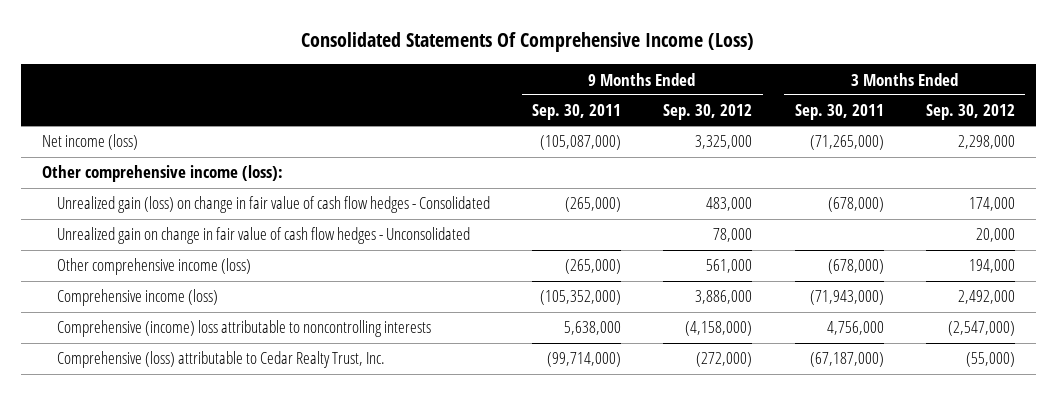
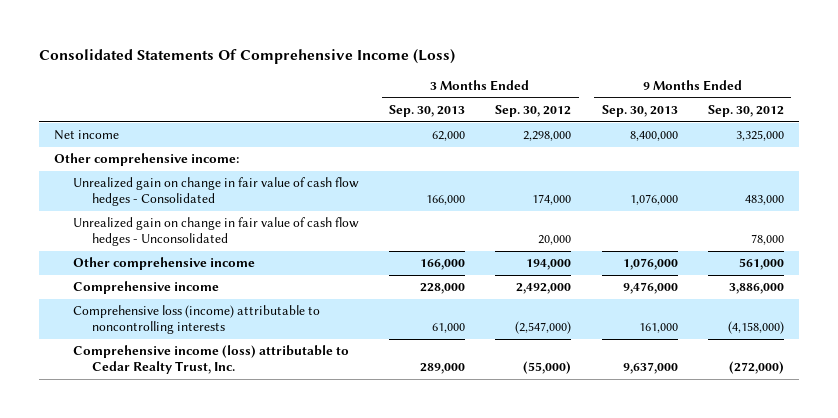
- | 9 Months Ended Sep. 30, 2011 | 9 Months Ended Sep. 30, 2012 | 3 Months Ended Sep. 30, 2011 | 3 Months Ended Sep. 30, 2012
+ | 3 Months Ended Sep. 30, 2013 | 3 Months Ended Sep. 30, 2012 | 9 Months Ended Sep. 30, 2013 | 9 Months Ended Sep. 30, 2012
- Net income (loss) | (105,087,000) | 3,325,000 | (71,265,000) | 2,298,000
- Other comprehensive income (loss):
- Unrealized gain (loss) on change in fair value of cash flow hedges - Consolidated | (265,000) | 483,000 | (678,000) | 174,000
+ Net income | 62,000 | 2,298,000 | 8,400,000 | 3,325,000
+ Other comprehensive income:
+ Unrealized gain on change in fair value of cash flow hedges - Consolidated | 166,000 | 174,000 | 1,076,000 | 483,000
- Other comprehensive income (loss) | (265,000) | 561,000 | (678,000) | 194,000
- Comprehensive income (loss) | (105,352,000) | 3,886,000 | (71,943,000) | 2,492,000
- Comprehensive (income) loss attributable to noncontrolling interests | 5,638,000 | (4,158,000) | 4,756,000 | (2,547,000)
- Comprehensive (loss) attributable to Cedar Realty Trust, Inc. | (99,714,000) | (272,000) | (67,187,000) | (55,000)
+ Other comprehensive income | 166,000 | 194,000 | 1,076,000 | 561,000
+ Comprehensive income | 228,000 | 2,492,000 | 9,476,000 | 3,886,000
+ Comprehensive loss (income) attributable to noncontrolling interests | 61,000 | (2,547,000) | 161,000 | (4,158,000)
+ Comprehensive income (loss) attributable to Cedar Realty Trust, Inc. | 289,000 | (55,000) | 9,637,000 | (272,000)

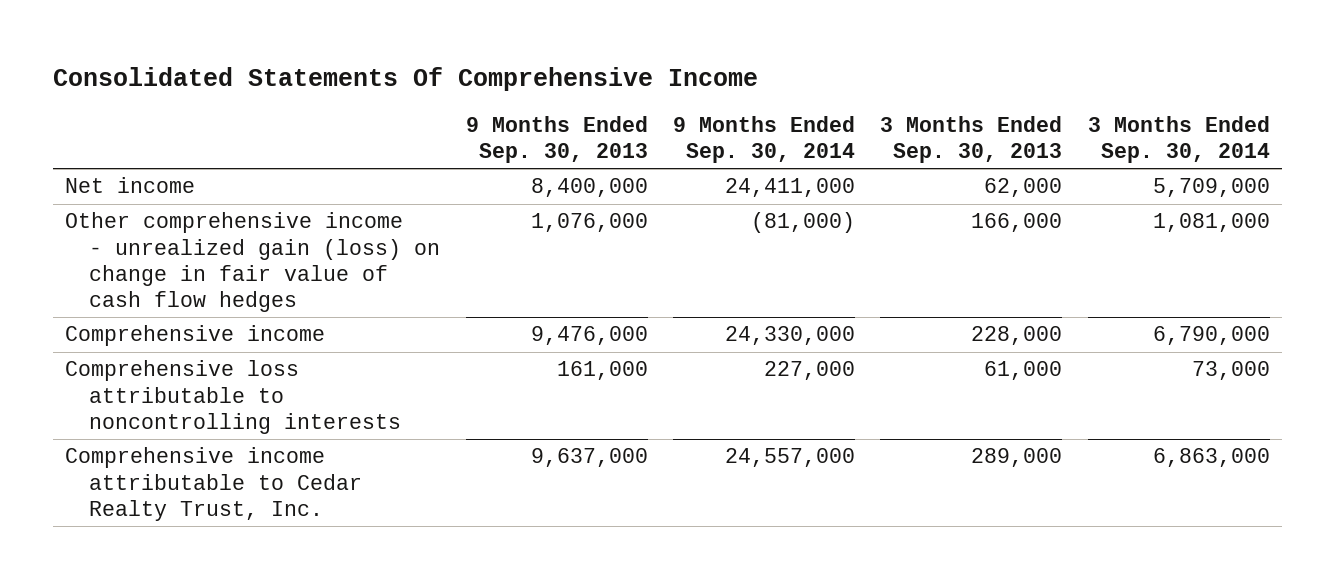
- Consolidated Statements Of Comprehensive Income (Loss)
+ Consolidated Statements Of Comprehensive Income
- | 3 Months Ended Sep. 30, 2013 | 3 Months Ended Sep. 30, 2012 | 9 Months Ended Sep. 30, 2013 | 9 Months Ended Sep. 30, 2012
+ | 9 Months Ended Sep. 30, 2013 | 9 Months Ended Sep. 30, 2014 | 3 Months Ended Sep. 30, 2013 | 3 Months Ended Sep. 30, 2014
- Other comprehensive income:
- Unrealized gain on change in fair value of cash flow hedges - Consolidated | 166,000 | 174,000 | 1,076,000 | 483,000
- Unrealized gain on change in fair value of cash flow hedges - Unconsolidated | | 20,000 | | 78,000
- Other comprehensive income | 166,000 | 194,000 | 1,076,000 | 561,000
+ Other comprehensive income - unrealized gain (loss) on change in fair value of cash flow hedges | 1,076,000 | (81,000) | 166,000 | 1,081,000
- Comprehensive loss (income) attributable to noncontrolling interests | 61,000 | (2,547,000) | 161,000 | (4,158,000)
- Comprehensive income (loss) attributable to Cedar Realty Trust, Inc. | 289,000 | (55,000) | 9,637,000 | (272,000)
+ Comprehensive loss attributable to noncontrolling interests | 161,000 | 227,000 | 61,000 | 73,000
+ Comprehensive income attributable to Cedar Realty Trust, Inc. | 9,637,000 | 24,557,000 | 289,000 | 6,863,000

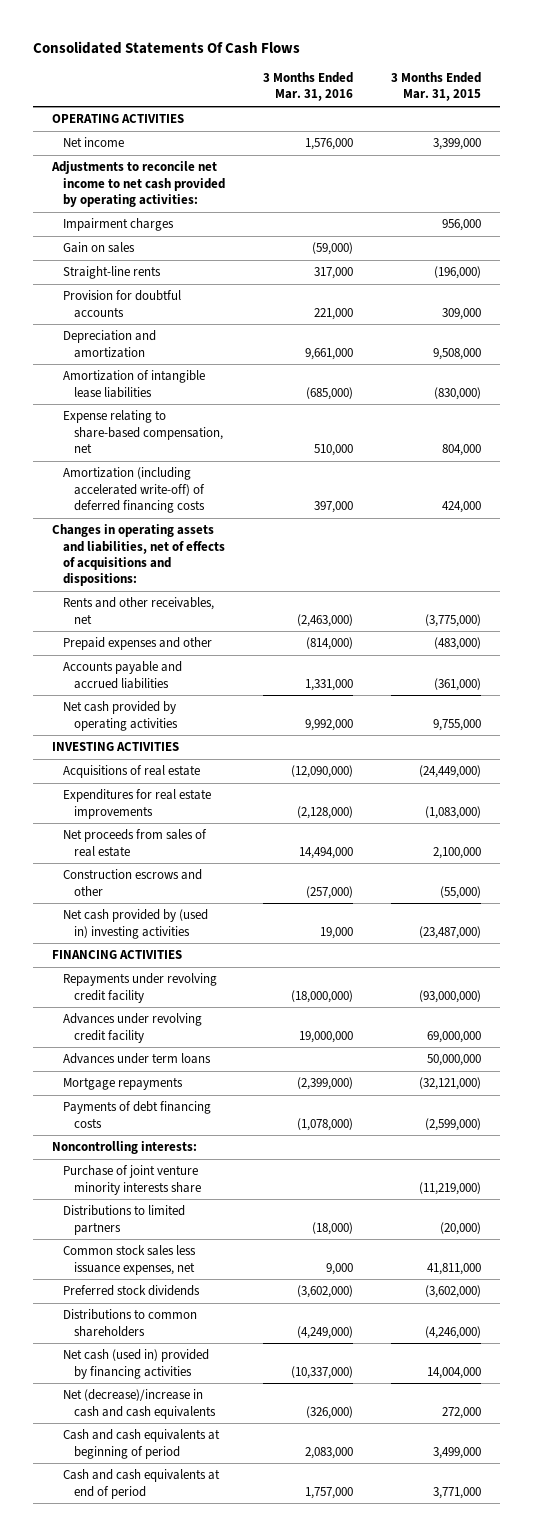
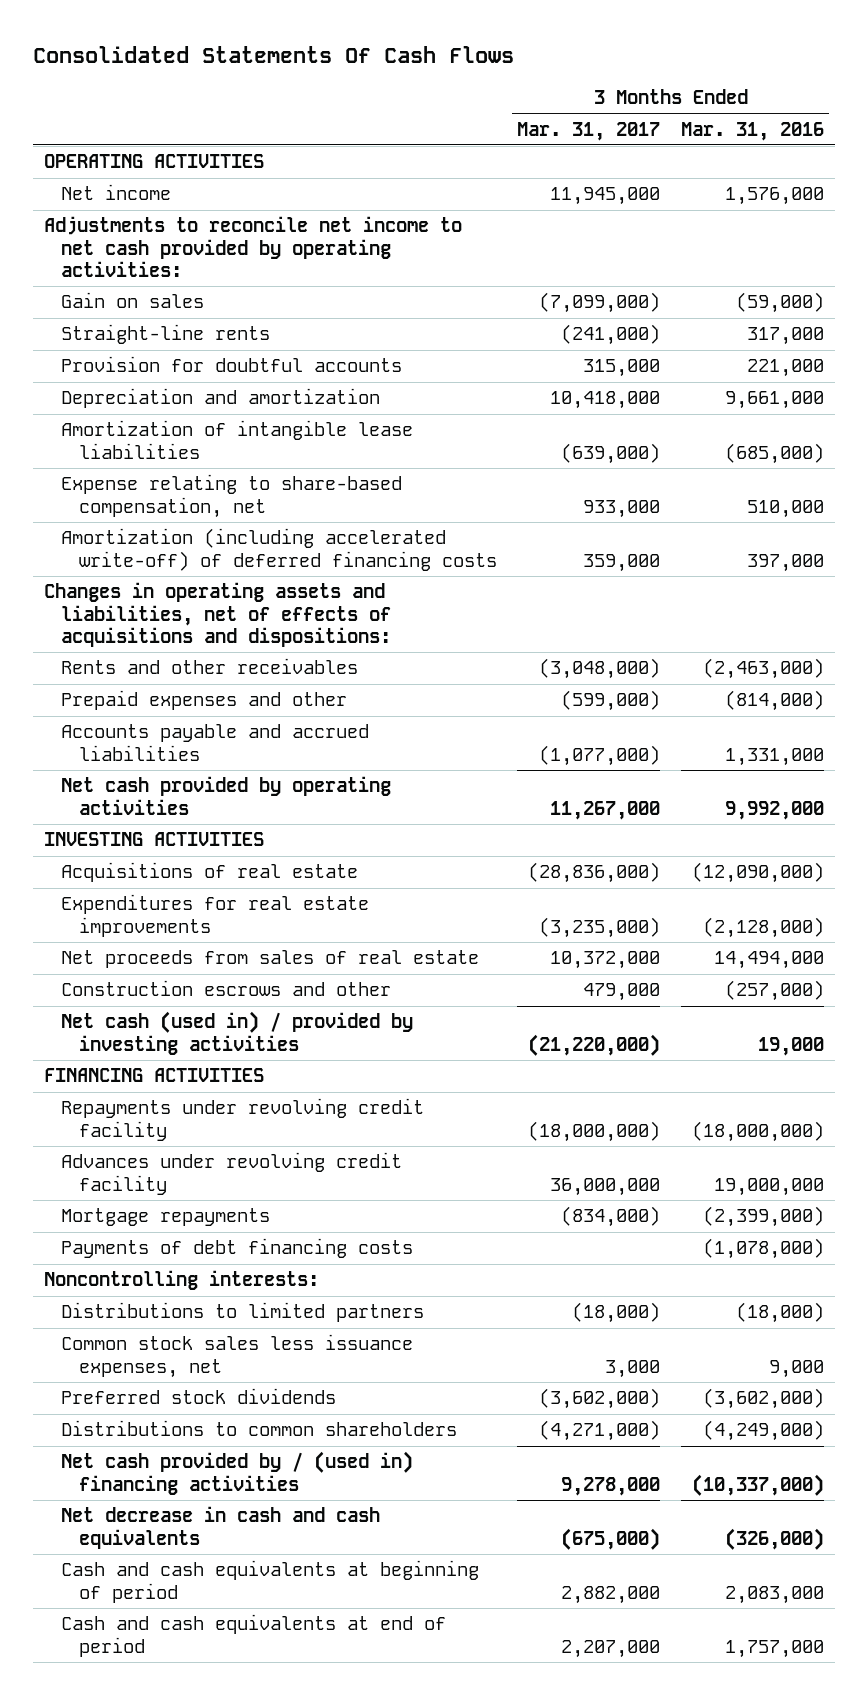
- | 3 Months Ended Mar. 31, 2016 | 3 Months Ended Mar. 31, 2015
+ | 3 Months Ended Mar. 31, 2017 | 3 Months Ended Mar. 31, 2016
- Impairment charges | | 956,000
- Rents and other receivables, net | (2,463,000) | (3,775,000)
+ Rents and other receivables | (3,048,000) | (2,463,000)
- Net cash provided by (used in) investing activities | 19,000 | (23,487,000)
+ Net cash (used in) / provided by investing activities | (21,220,000) | 19,000
- Advances under term loans | | 50,000,000
- Purchase of joint venture minority interests share | | (11,219,000)
- Net cash (used in) provided by financing activities | (10,337,000) | 14,004,000
- Net (decrease)/increase in cash and cash equivalents | (326,000) | 272,000
+ Net cash provided by / (used in) financing activities | 9,278,000 | (10,337,000)
+ Net decrease in cash and cash equivalents | (675,000) | (326,000)

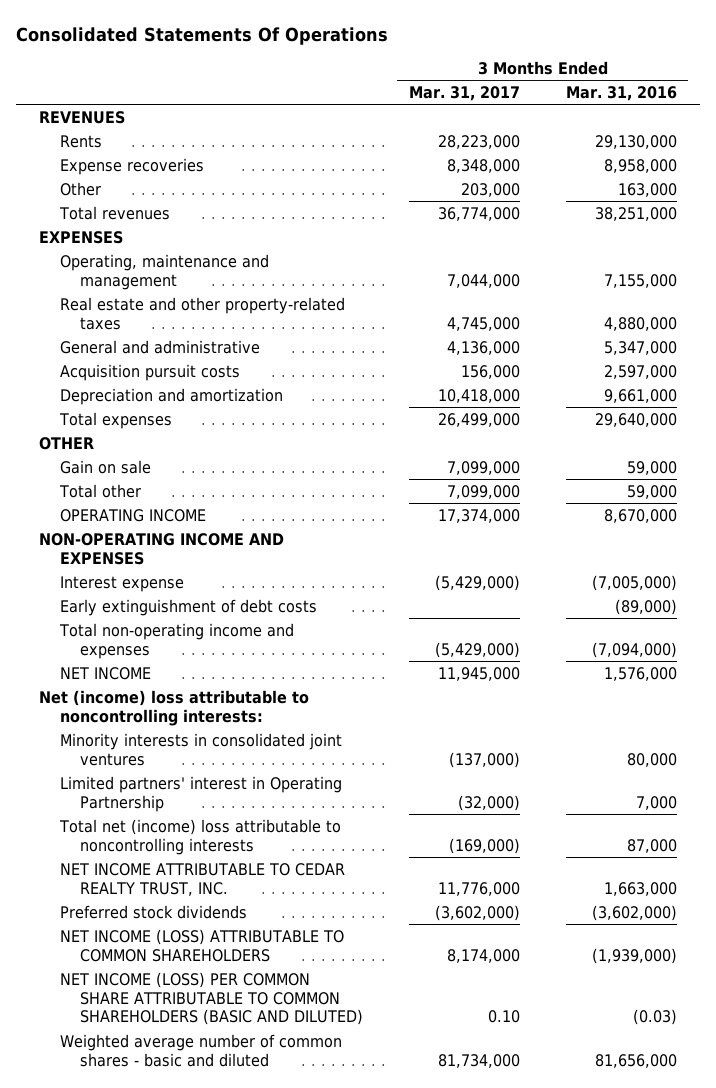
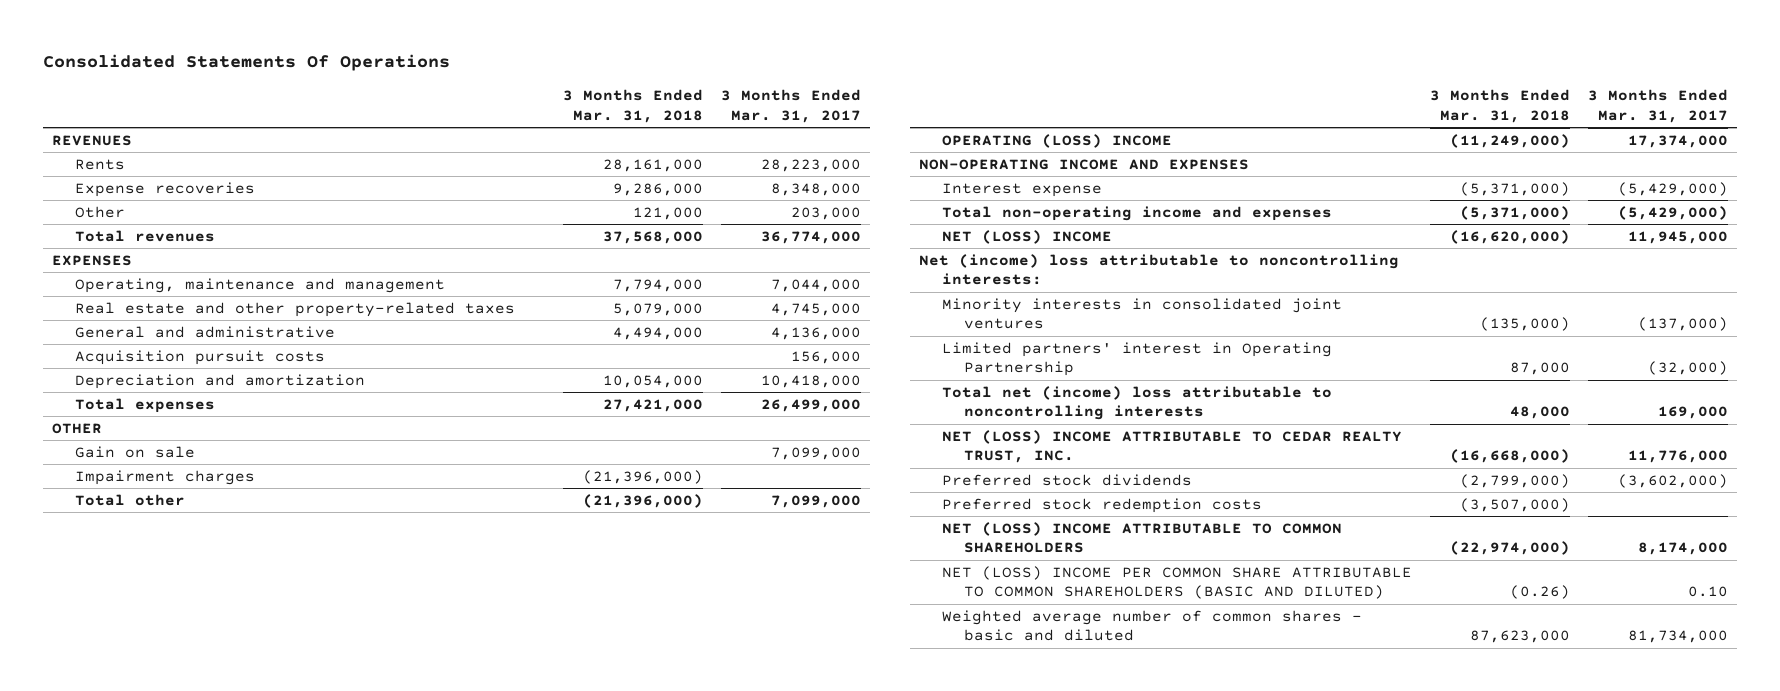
- | 3 Months Ended Mar. 31, 2017 | 3 Months Ended Mar. 31, 2016
+ | 3 Months Ended Mar. 31, 2018 | 3 Months Ended Mar. 31, 2017
+ Impairment charges | (21,396,000) |
- OPERATING INCOME | 17,374,000 | 8,670,000
+ OPERATING (LOSS) INCOME | (11,249,000) | 17,374,000
- Early extinguishment of debt costs | | (89,000)
- NET INCOME | 11,945,000 | 1,576,000
+ NET (LOSS) INCOME | (16,620,000) | 11,945,000
- Total net (income) loss attributable to noncontrolling interests | (169,000) | 87,000
- NET INCOME ATTRIBUTABLE TO CEDAR REALTY TRUST, INC. | 11,776,000 | 1,663,000
+ Total net (income) loss attributable to noncontrolling interests | 48,000 | 169,000
+ NET (LOSS) INCOME ATTRIBUTABLE TO CEDAR REALTY TRUST, INC. | (16,668,000) | 11,776,000
- NET INCOME (LOSS) ATTRIBUTABLE TO COMMON SHAREHOLDERS | 8,174,000 | (1,939,000)
- NET INCOME (LOSS) PER COMMON SHARE ATTRIBUTABLE TO COMMON SHAREHOLDERS (BASIC AND DILUTED) | 0.10 | (0.03)
+ Preferred stock redemption costs | (3,507,000) |
+ NET (LOSS) INCOME ATTRIBUTABLE TO COMMON SHAREHOLDERS | (22,974,000) | 8,174,000
+ NET (LOSS) INCOME PER COMMON SHARE ATTRIBUTABLE TO COMMON SHAREHOLDERS (BASIC AND DILUTED) | (0.26) | 0.10

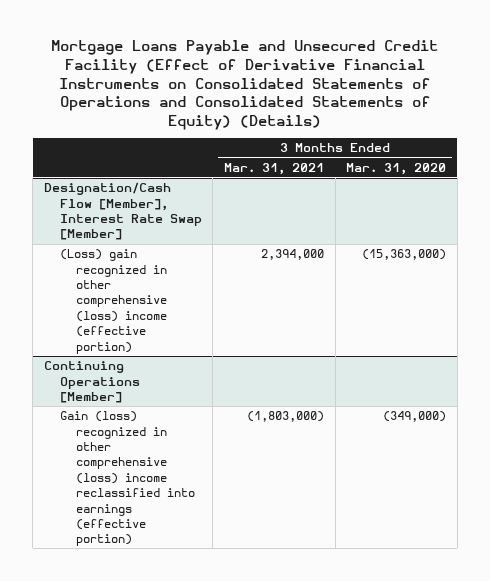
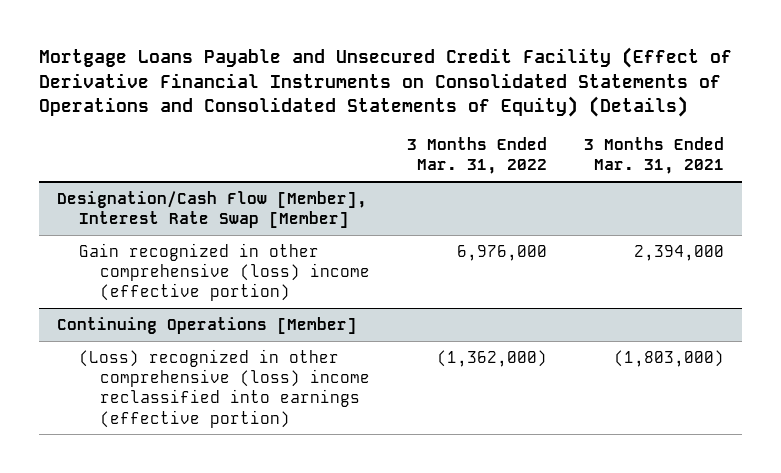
- | 3 Months Ended Mar. 31, 2021 | 3 Months Ended Mar. 31, 2020
+ | 3 Months Ended Mar. 31, 2022 | 3 Months Ended Mar. 31, 2021
@ Designation/Cash Flow [Member], Interest Rate Swap [Member]
- (Loss) gain recognized in other comprehensive (loss) income (effective portion) | 2,394,000 | (15,363,000)
+ Gain recognized in other comprehensive (loss) income (effective portion) | 6,976,000 | 2,394,000
@ Continuing Operations [Member]
- Gain (loss) recognized in other comprehensive (loss) income reclassified into earnings (effective portion) | (1,803,000) | (349,000)
+ (Loss) recognized in other comprehensive (loss) income reclassified into earnings (effective portion) | (1,362,000) | (1,803,000)

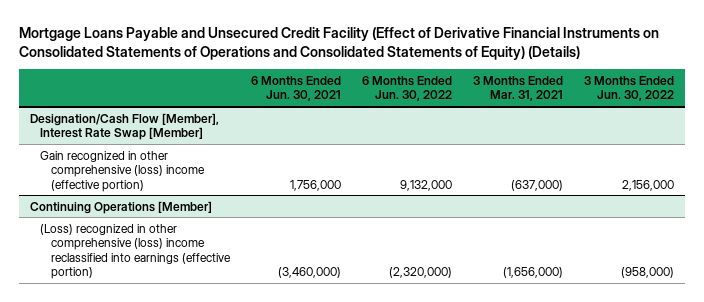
- | 3 Months Ended Mar. 31, 2022 | 3 Months Ended Mar. 31, 2021
+ | 6 Months Ended Jun. 30, 2021 | 6 Months Ended Jun. 30, 2022 | 3 Months Ended Mar. 31, 2021 | 3 Months Ended Jun. 30, 2022
@ Designation/Cash Flow [Member], Interest Rate Swap [Member]
- Gain recognized in other comprehensive (loss) income (effective portion) | 6,976,000 | 2,394,000
+ Gain recognized in other comprehensive (loss) income (effective portion) | 1,756,000 | 9,132,000 | (637,000) | 2,156,000
@ Continuing Operations [Member]
- (Loss) recognized in other comprehensive (loss) income reclassified into earnings (effective portion) | (1,362,000) | (1,803,000)
+ (Loss) recognized in other comprehensive (loss) income reclassified into earnings (effective portion) | (3,460,000) | (2,320,000) | (1,656,000) | (958,000)

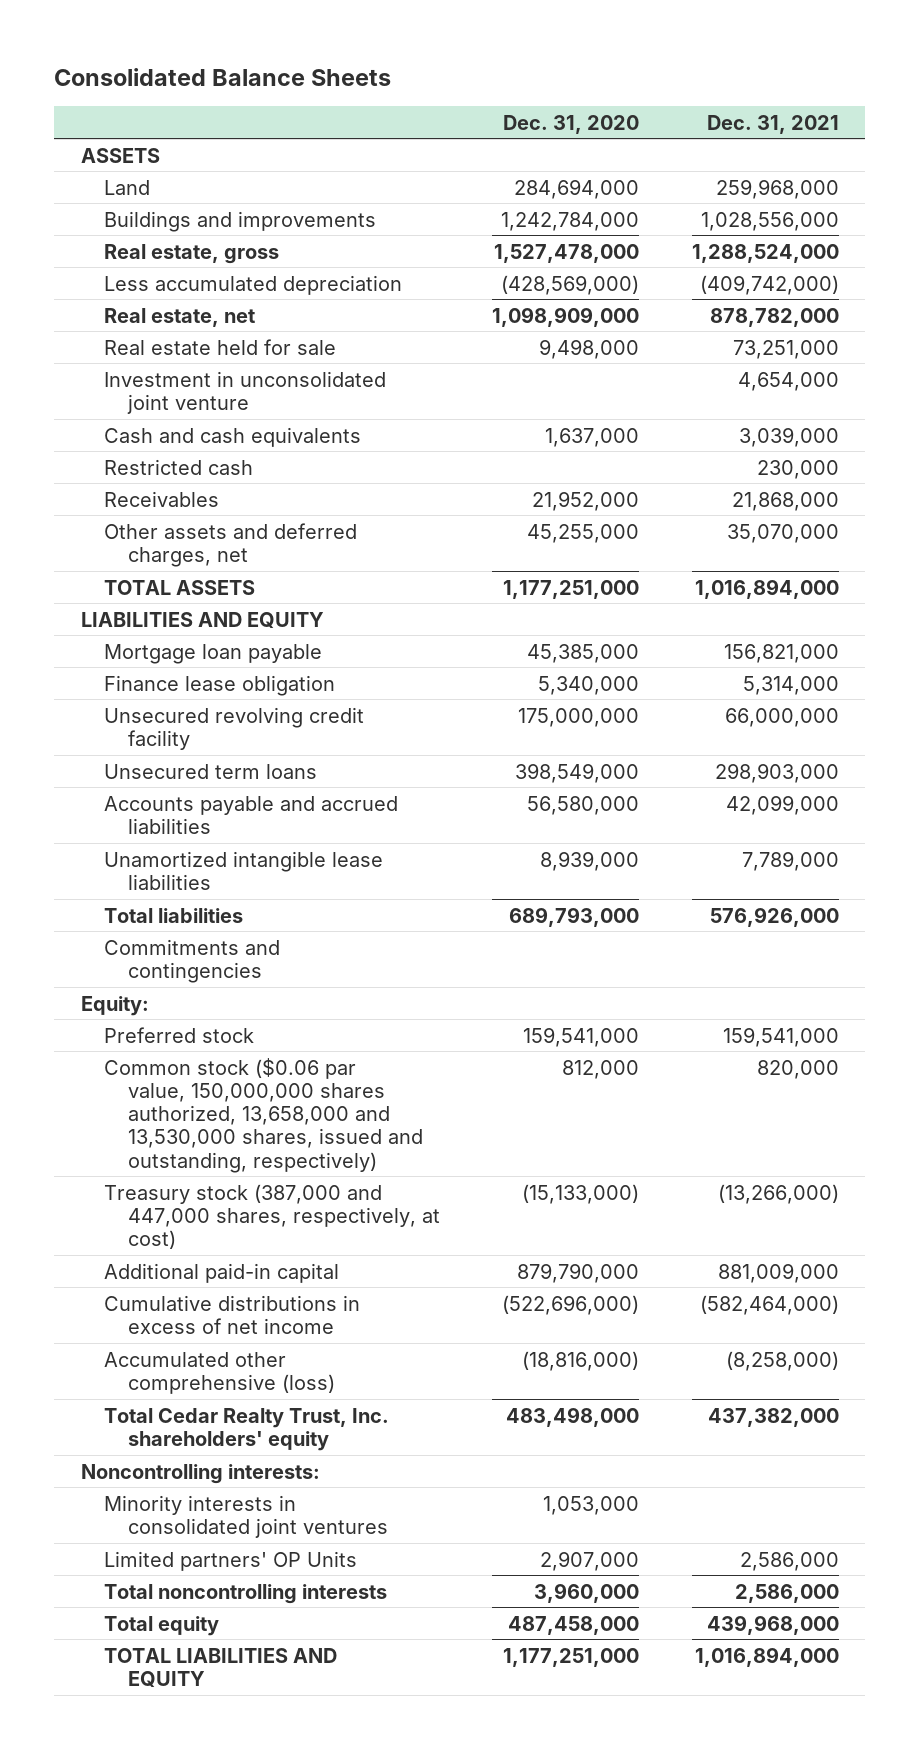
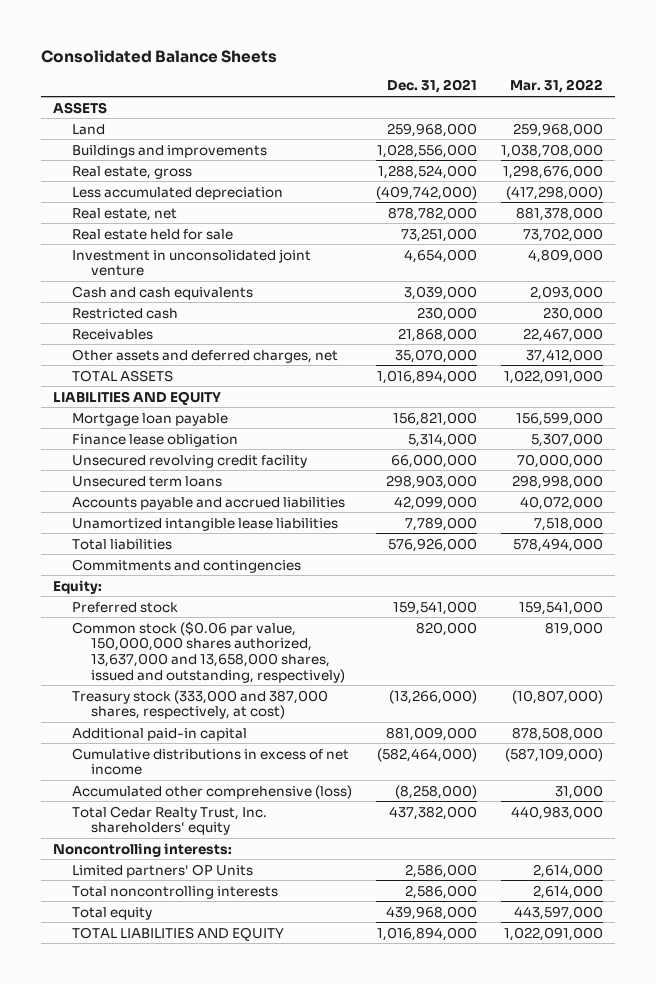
- | Dec. 31, 2020 | Dec. 31, 2021
+ | Dec. 31, 2021 | Mar. 31, 2022
- Common stock ($0.06 par value, 150,000,000 shares authorized, 13,658,000 and 13,530,000 shares, issued and outstanding, respectively) | 812,000 | 820,000
- Treasury stock (387,000 and 447,000 shares, respectively, at cost) | (15,133,000) | (13,266,000)
+ Common stock ($0.06 par value, 150,000,000 shares authorized, 13,637,000 and 13,658,000 shares, issued and outstanding, respectively) | 820,000 | 819,000
+ Treasury stock (333,000 and 387,000 shares, respectively, at cost) | (13,266,000) | (10,807,000)
- Minority interests in consolidated joint ventures | 1,053,000 |

